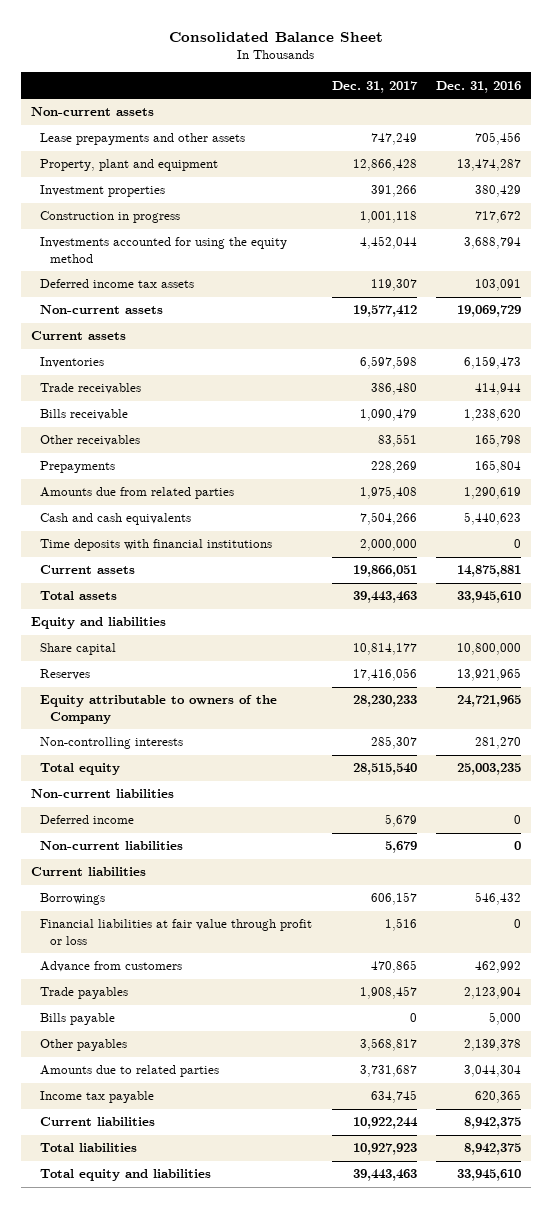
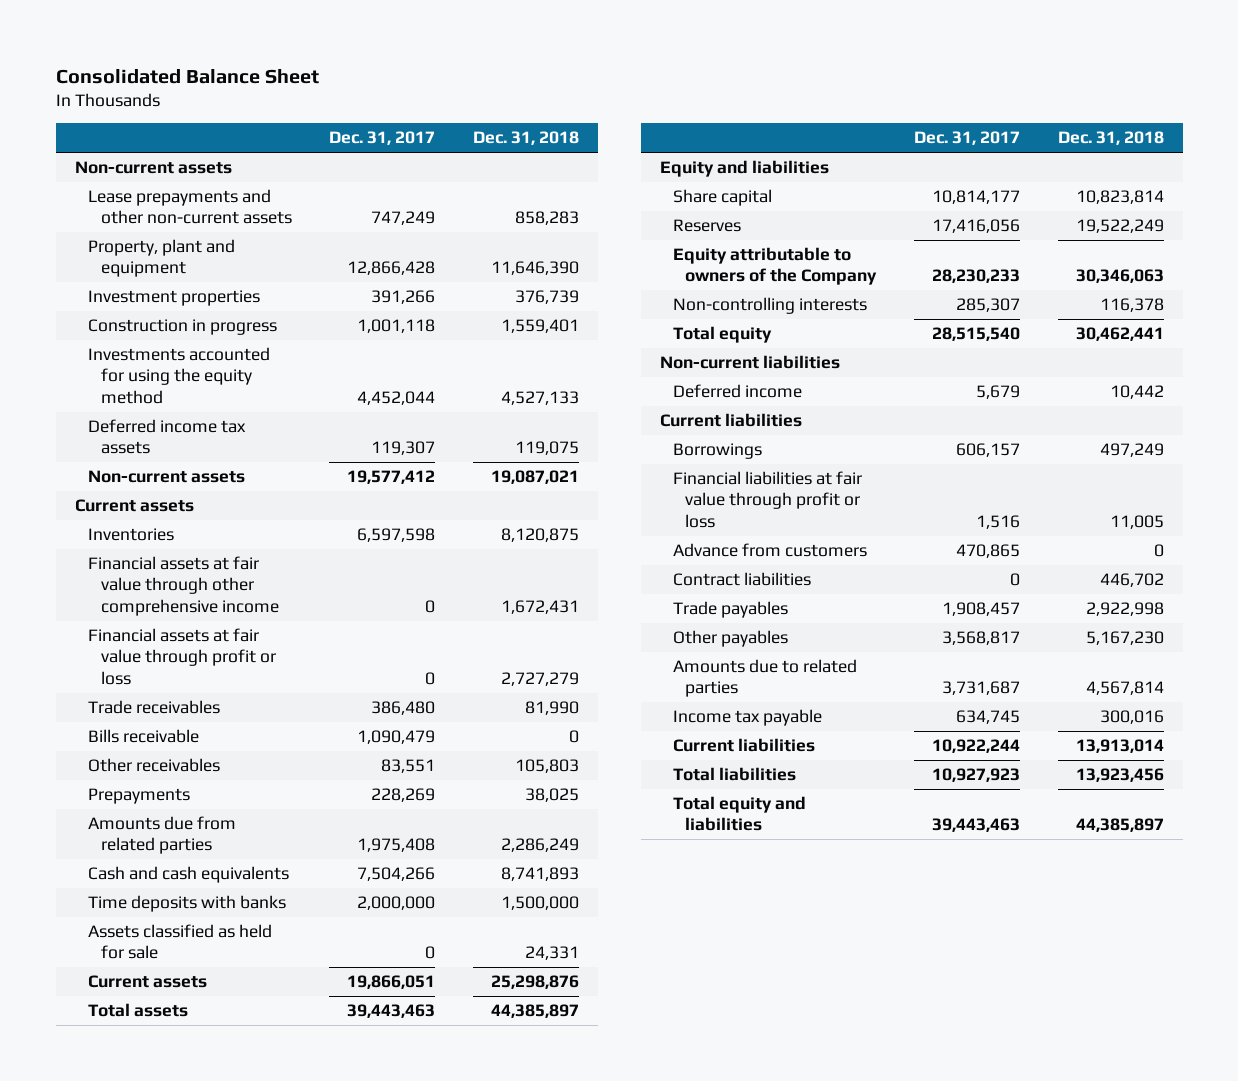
- | Dec. 31, 2017 | Dec. 31, 2016
+ | Dec. 31, 2017 | Dec. 31, 2018
- Lease prepayments and other assets | 747,249 | 705,456
+ Lease prepayments and other non-current assets | 747,249 | 858,283
+ Financial assets at fair value through other comprehensive income | 0 | 1,672,431
+ Financial assets at fair value through profit or loss | 0 | 2,727,279
- Time deposits with financial institutions | 2,000,000 | 0
+ Time deposits with banks | 2,000,000 | 1,500,000
+ Assets classified as held for sale | 0 | 24,331
- Non-current liabilities | 5,679 | 0
+ Contract liabilities | 0 | 446,702
- Bills payable | 0 | 5,000

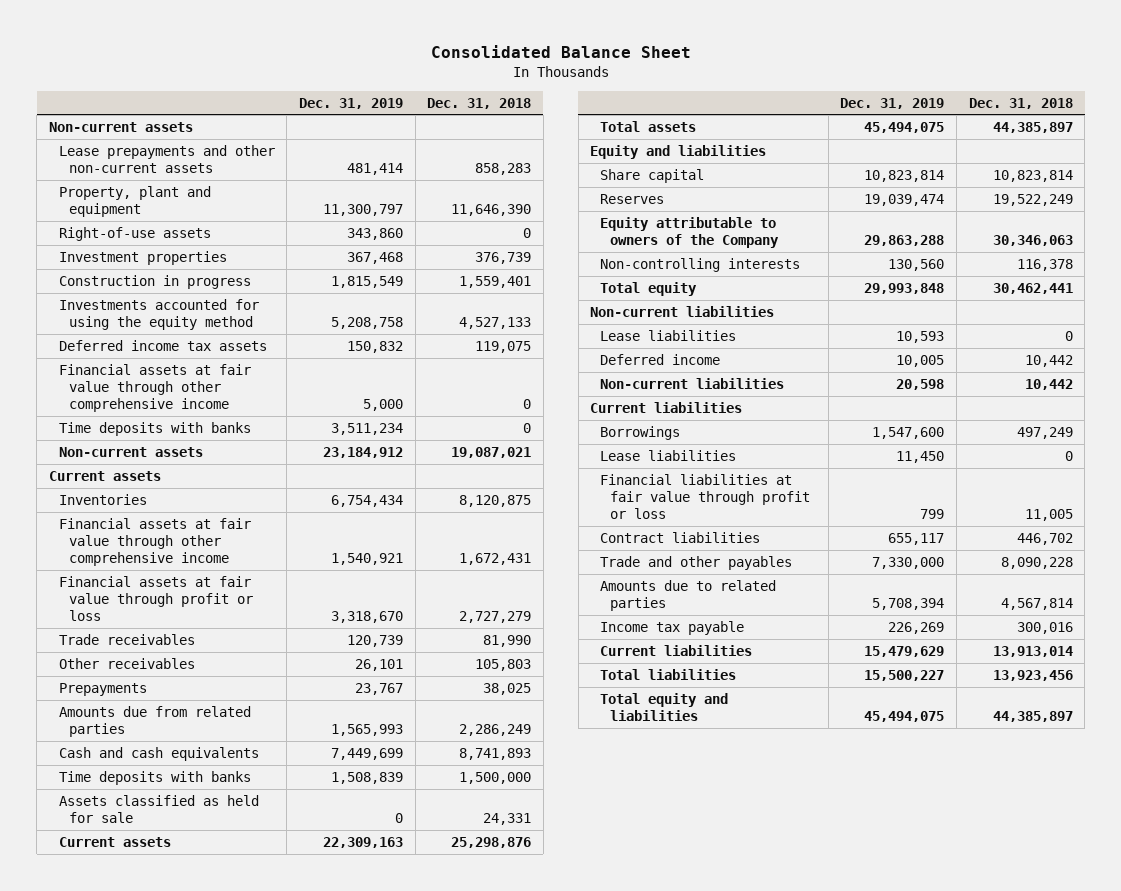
- | Dec. 31, 2017 | Dec. 31, 2018
+ | Dec. 31, 2019 | Dec. 31, 2018
+ Right-of-use assets | 343,860 | 0
+ Financial assets at fair value through other comprehensive income | 5,000 | 0
+ Time deposits with banks | 3,511,234 | 0
- Bills receivable | 1,090,479 | 0
+ Lease liabilities | 10,593 | 0
+ Non-current liabilities | 20,598 | 10,442
+ Lease liabilities | 11,450 | 0
- Advance from customers | 470,865 | 0
- Trade payables | 1,908,457 | 2,922,998
- Other payables | 3,568,817 | 5,167,230
+ Trade and other payables | 7,330,000 | 8,090,228

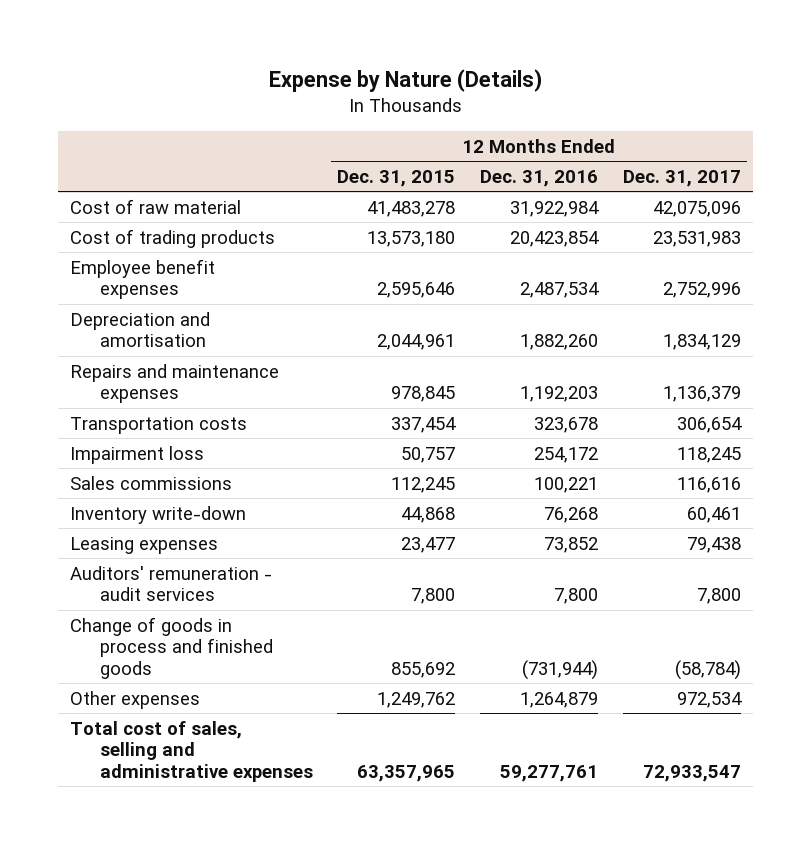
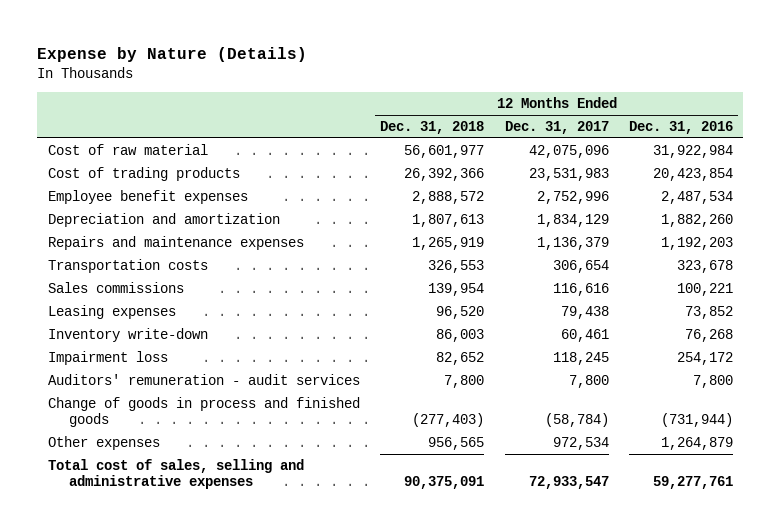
- | 12 Months Ended Dec. 31, 2015 | 12 Months Ended Dec. 31, 2016 | 12 Months Ended Dec. 31, 2017
+ | 12 Months Ended Dec. 31, 2018 | 12 Months Ended Dec. 31, 2017 | 12 Months Ended Dec. 31, 2016
- Depreciation and amortisation | 2,044,961 | 1,882,260 | 1,834,129
+ Depreciation and amortization | 1,807,613 | 1,834,129 | 1,882,260
moved down: Inventory write-down | 86,003 | 60,461 | 76,268
moved down: Impairment loss | 82,652 | 118,245 | 254,172

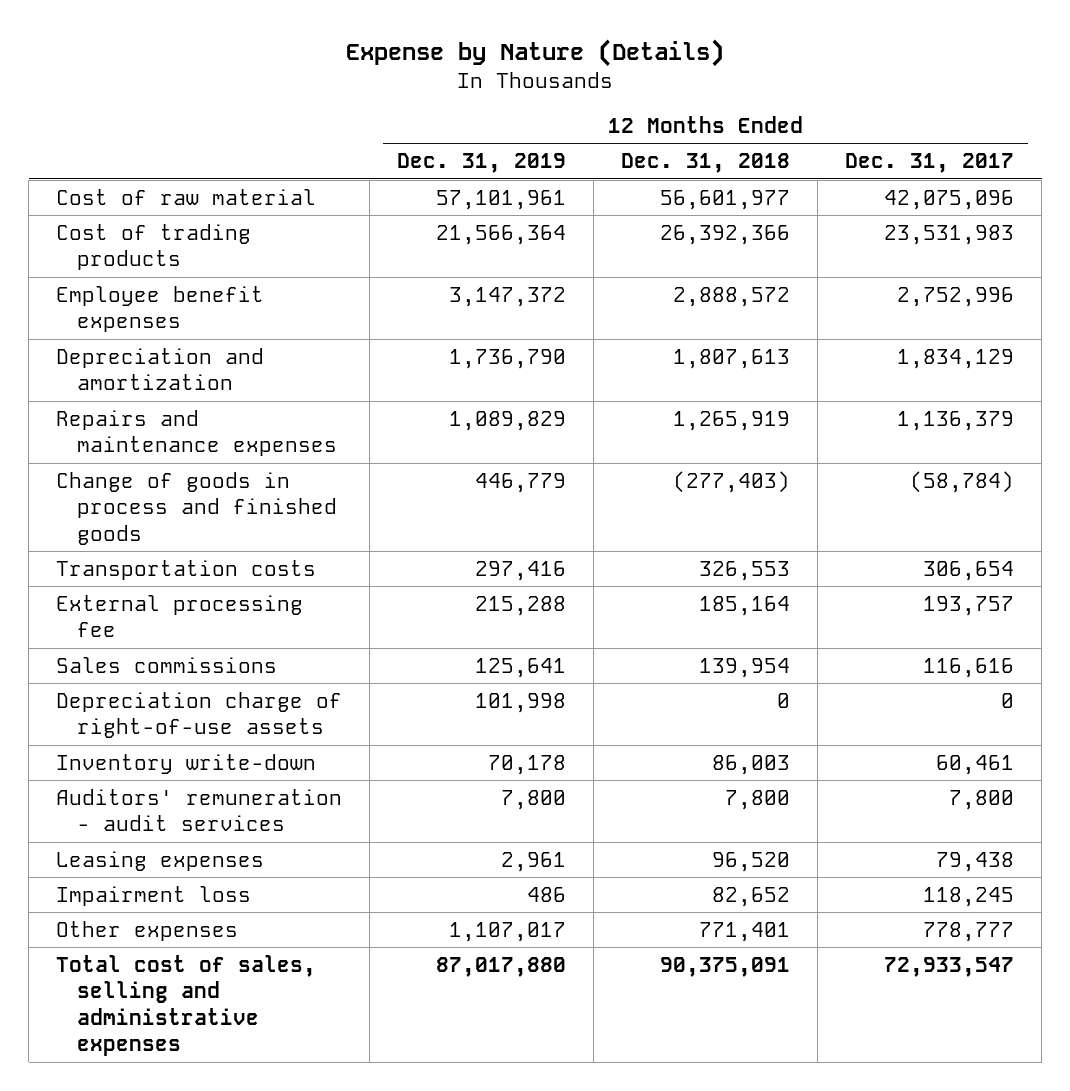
- | 12 Months Ended Dec. 31, 2018 | 12 Months Ended Dec. 31, 2017 | 12 Months Ended Dec. 31, 2016
+ | 12 Months Ended Dec. 31, 2019 | 12 Months Ended Dec. 31, 2018 | 12 Months Ended Dec. 31, 2017
moved up: Change of goods in process and finished goods | 446,779 | (277,403) | (58,784)
+ External processing fee | 215,288 | 185,164 | 193,757
+ Depreciation charge of right-of-use assets | 101,998 | 0 | 0
- Other expenses | 956,565 | 972,534 | 1,264,879
moved down: Leasing expenses | 2,961 | 96,520 | 79,438
moved down: Impairment loss | 486 | 82,652 | 118,245
+ Other expenses | 1,107,017 | 771,401 | 778,777

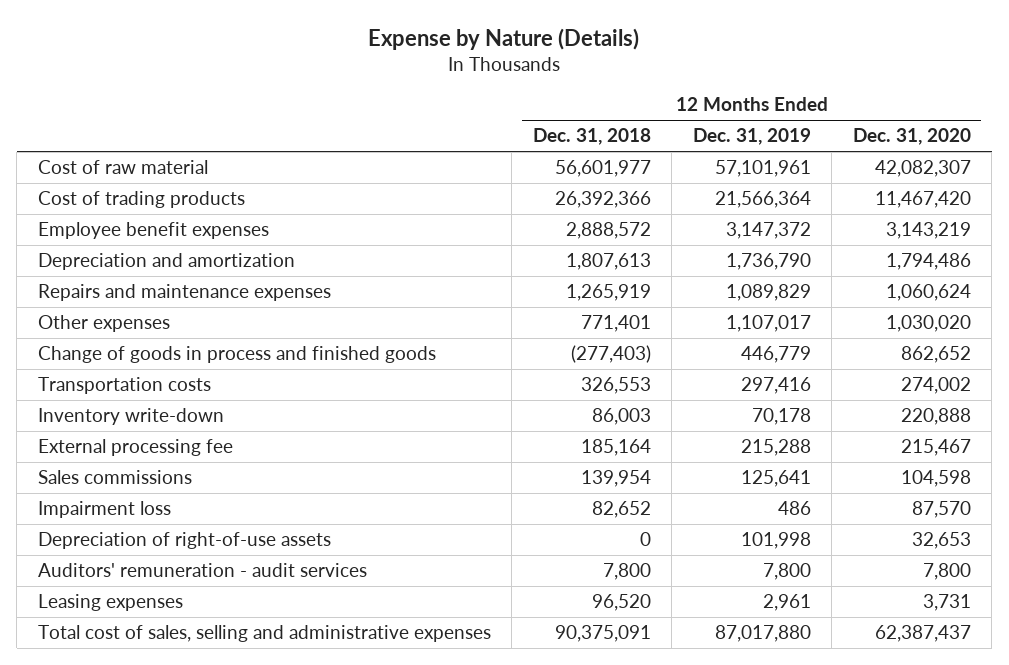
- | 12 Months Ended Dec. 31, 2019 | 12 Months Ended Dec. 31, 2018 | 12 Months Ended Dec. 31, 2017
+ | 12 Months Ended Dec. 31, 2018 | 12 Months Ended Dec. 31, 2019 | 12 Months Ended Dec. 31, 2020
moved up: Other expenses | 771,401 | 1,107,017 | 1,030,020
moved up: Inventory write-down | 86,003 | 70,178 | 220,888
- Depreciation charge of right-of-use assets | 101,998 | 0 | 0
moved up: Impairment loss | 82,652 | 486 | 87,570
+ Depreciation of right-of-use assets | 0 | 101,998 | 32,653

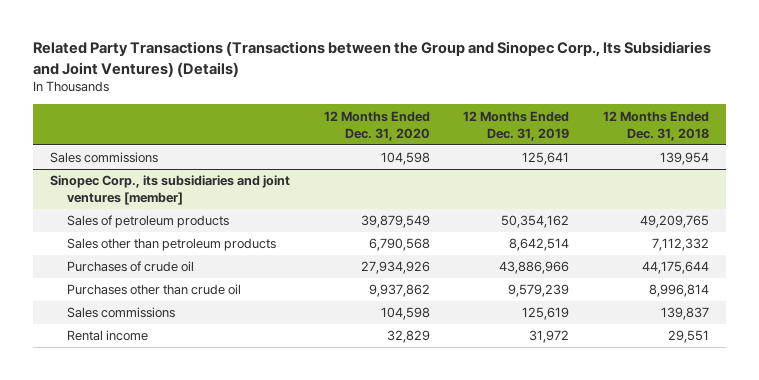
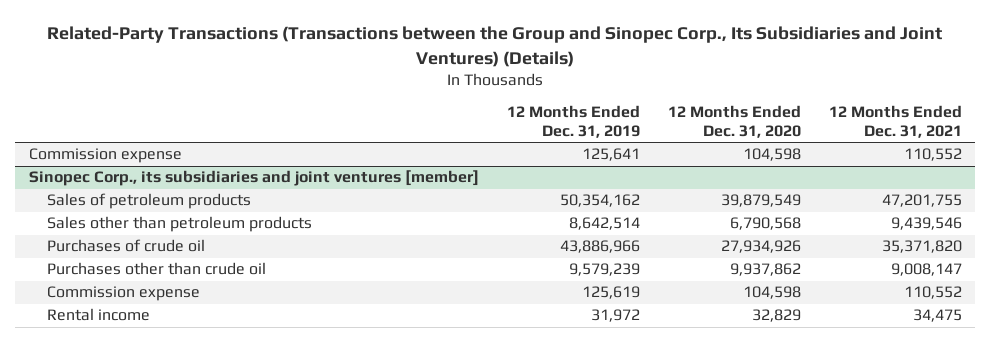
- Related Party Transactions (Transactions between the Group and Sinopec Corp., Its Subsidiaries and Joint Ventures) (Details)
+ Related-Party Transactions (Transactions between the Group and Sinopec Corp., Its Subsidiaries and Joint Ventures) (Details)
- | 12 Months Ended Dec. 31, 2020 | 12 Months Ended Dec. 31, 2019 | 12 Months Ended Dec. 31, 2018
+ | 12 Months Ended Dec. 31, 2019 | 12 Months Ended Dec. 31, 2020 | 12 Months Ended Dec. 31, 2021
- Sales commissions | 104,598 | 125,641 | 139,954
+ Commission expense | 125,641 | 104,598 | 110,552
@ Sinopec Corp., its subsidiaries and joint ventures [member]
- Sales commissions | 104,598 | 125,619 | 139,837
+ Commission expense | 125,619 | 104,598 | 110,552

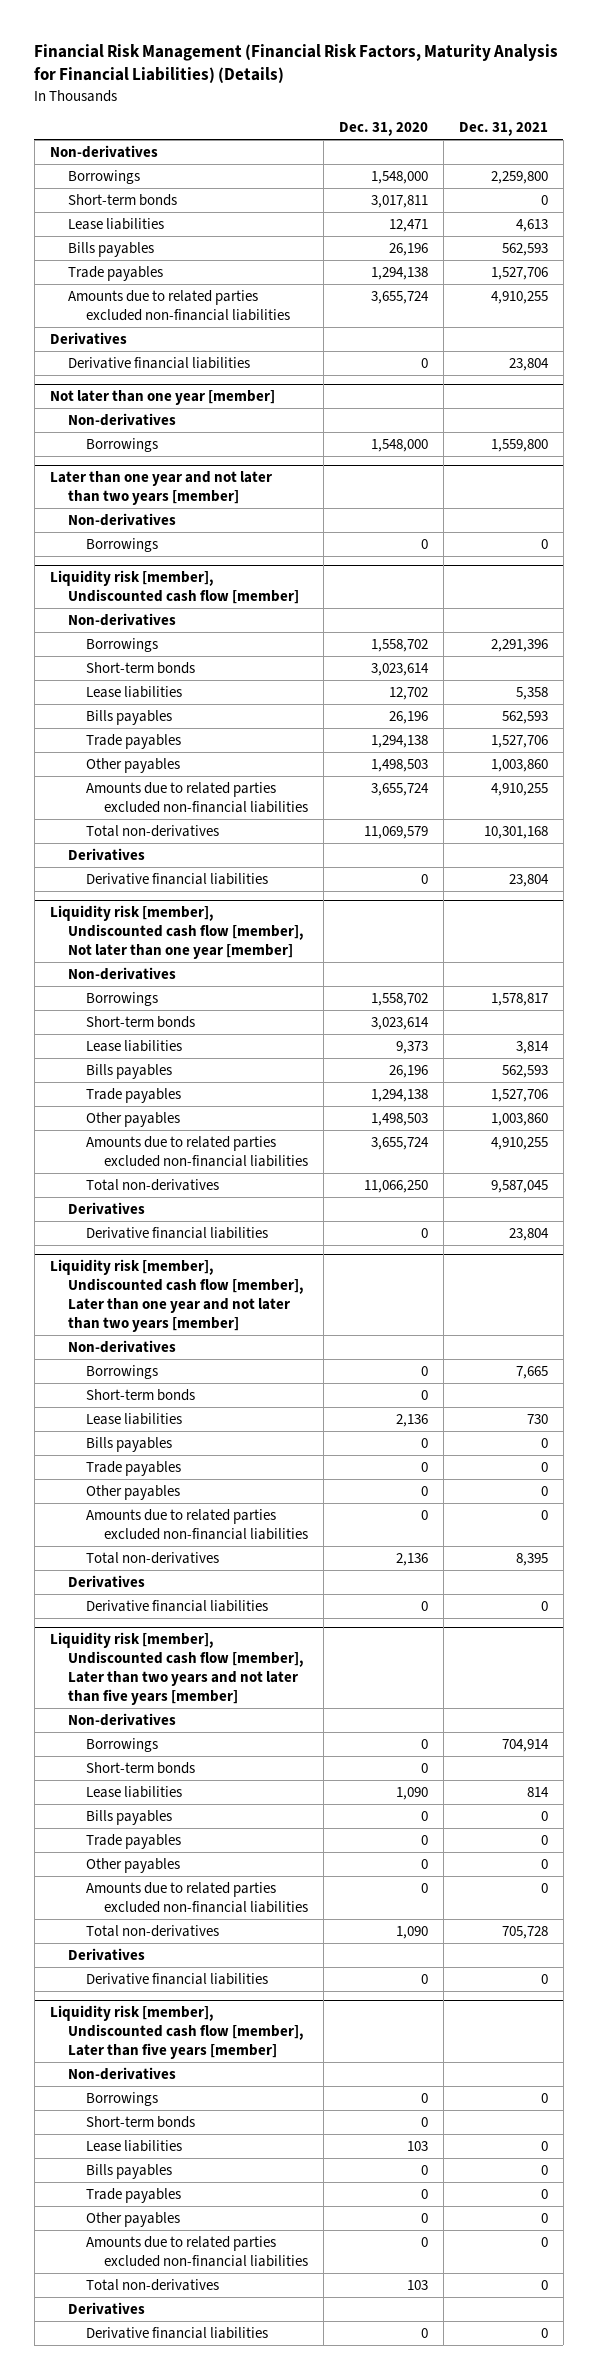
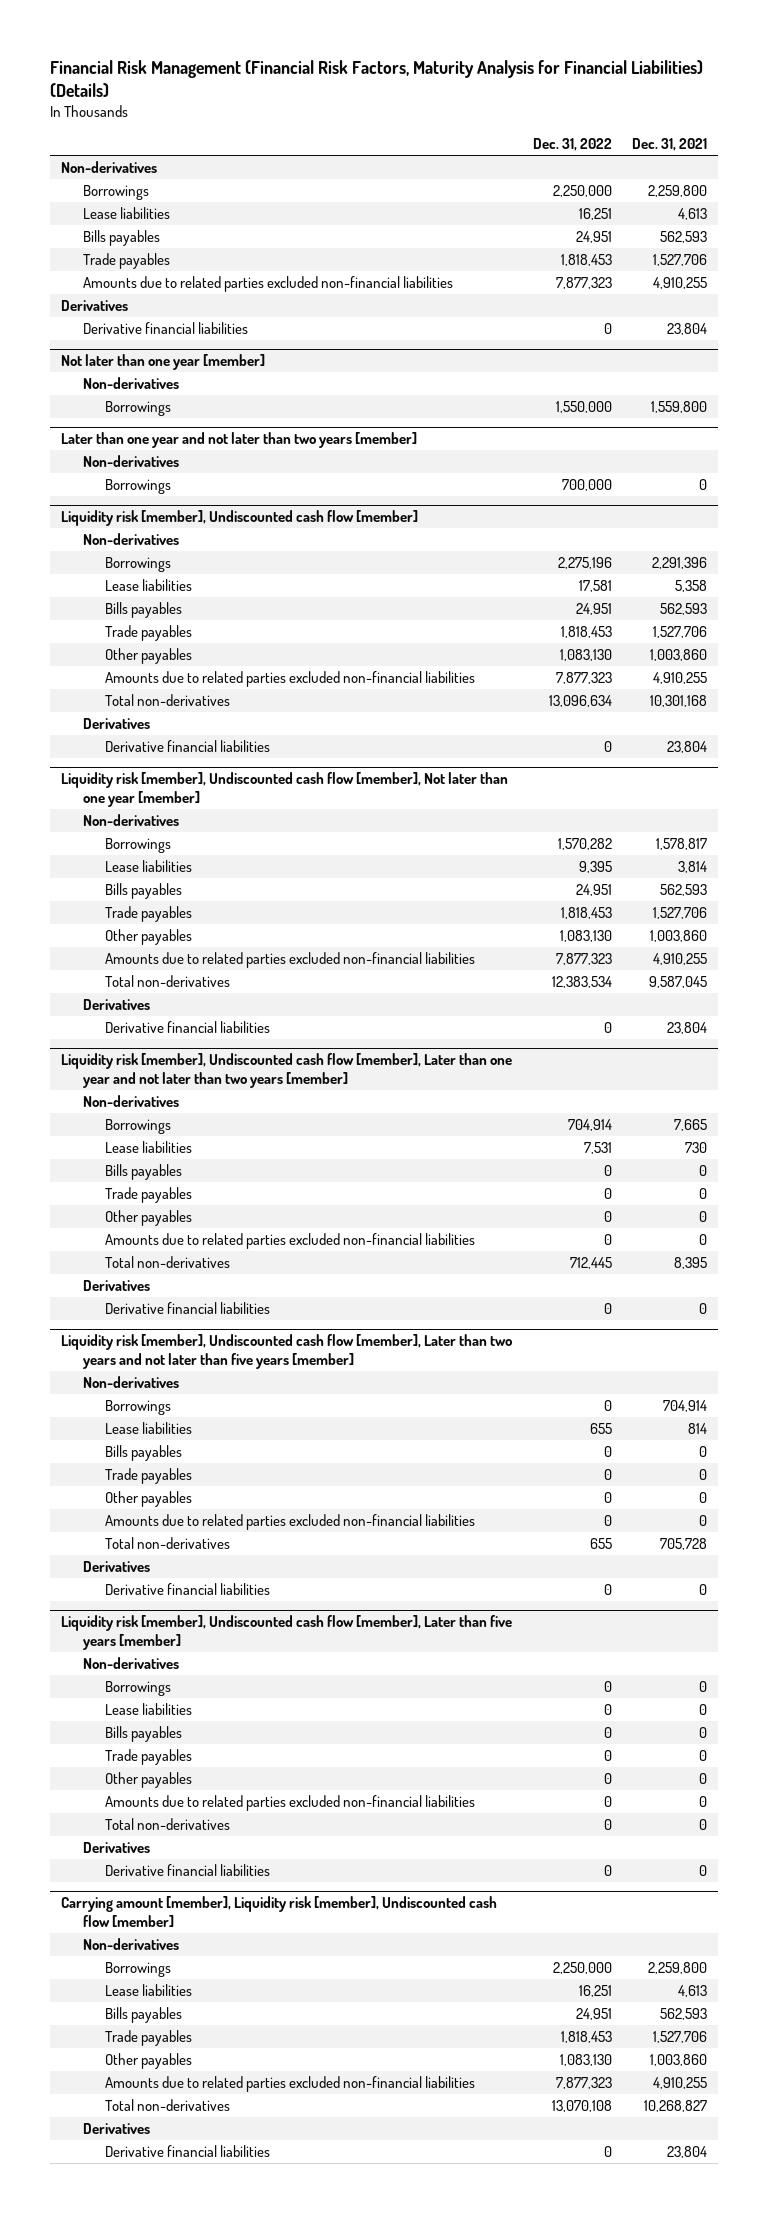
- | Dec. 31, 2020 | Dec. 31, 2021
+ | Dec. 31, 2022 | Dec. 31, 2021
- Short-term bonds | 3,017,811 | 0
@ Liquidity risk [member], Undiscounted cash flow [member]
- Short-term bonds | 3,023,614 |
@ Liquidity risk [member], Undiscounted cash flow [member], Not later than one year [member]
- Short-term bonds | 3,023,614 |
@ Liquidity risk [member], Undiscounted cash flow [member], Later than one year and not later than two years [member]
- Short-term bonds | 0 |
@ Liquidity risk [member], Undiscounted cash flow [member], Later than two years and not later than five years [member]
- Short-term bonds | 0 |
@ Liquidity risk [member], Undiscounted cash flow [member], Later than five years [member]
- Short-term bonds | 0 |
+ Carrying amount [member], Liquidity risk [member], Undiscounted cash flow [member]
+ Non-derivatives
+ Borrowings | 2,250,000 | 2,259,800
+ Lease liabilities | 16,251 | 4,613
+ Bills payables | 24,951 | 562,593
+ Trade payables | 1,818,453 | 1,527,706
+ Other payables | 1,083,130 | 1,003,860
+ Amounts due to related parties excluded non-financial liabilities | 7,877,323 | 4,910,255
+ Total non-derivatives | 13,070,108 | 10,268,827
+ Derivatives
+ Derivative financial liabilities | 0 | 23,804

